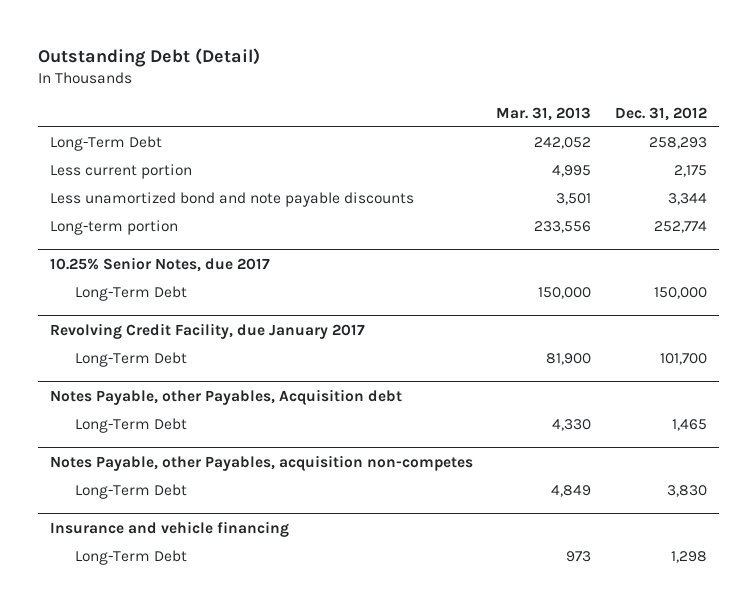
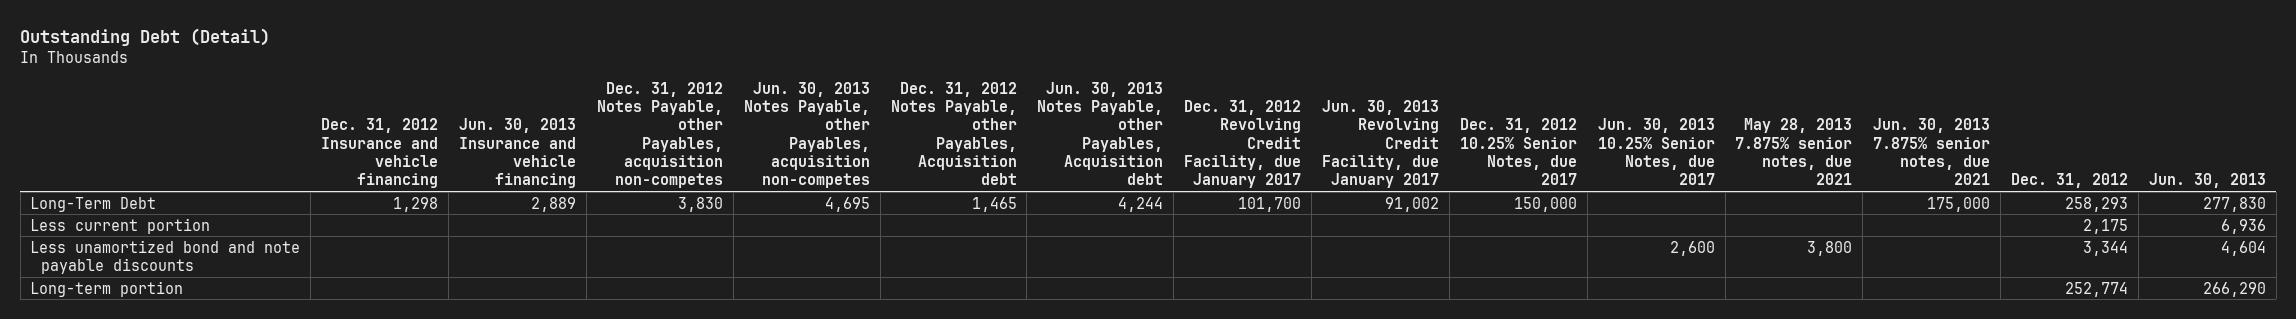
- | Mar. 31, 2013 | Dec. 31, 2012
+ | Dec. 31, 2012 Insurance and vehicle financing | Jun. 30, 2013 Insurance and vehicle financing | Dec. 31, 2012 Notes Payable, other Payables, acquisition non-competes | Jun. 30, 2013 Notes Payable, other Payables, acquisition non-competes | Dec. 31, 2012 Notes Payable, other Payables, Acquisition debt | Jun. 30, 2013 Notes Payable, other Payables, Acquisition debt | Dec. 31, 2012 Revolving Credit Facility, due January 2017 | Jun. 30, 2013 Revolving Credit Facility, due January 2017 | Dec. 31, 2012 10.25% Senior Notes, due 2017 | Jun. 30, 2013 10.25% Senior Notes, due 2017 | May 28, 2013 7.875% senior notes, due 2021 | Jun. 30, 2013 7.875% senior notes, due 2021 | Dec. 31, 2012 | Jun. 30, 2013
- 10.25% Senior Notes, due 2017
- Long-Term Debt | 150,000 | 150,000
- Revolving Credit Facility, due January 2017
- Long-Term Debt | 81,900 | 101,700
- Notes Payable, other Payables, Acquisition debt
- Long-Term Debt | 4,330 | 1,465
- Notes Payable, other Payables, acquisition non-competes
- Long-Term Debt | 4,849 | 3,830
- Insurance and vehicle financing
- Long-Term Debt | 973 | 1,298

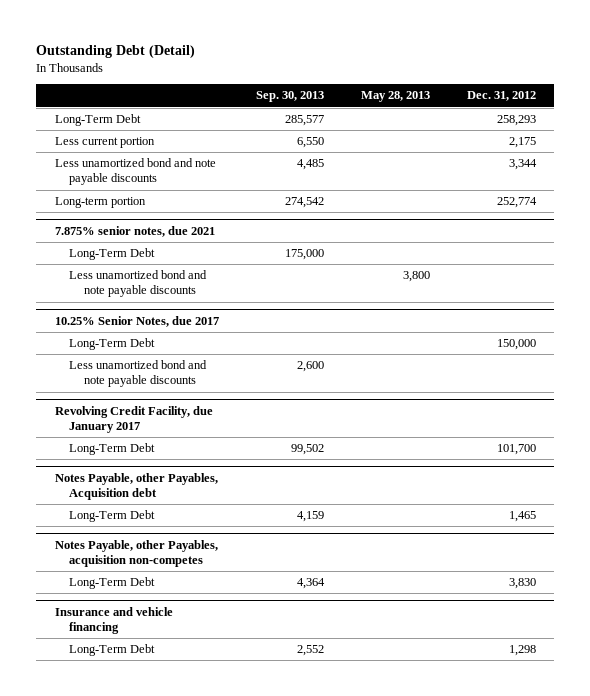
- | Dec. 31, 2012 Insurance and vehicle financing | Jun. 30, 2013 Insurance and vehicle financing | Dec. 31, 2012 Notes Payable, other Payables, acquisition non-competes | Jun. 30, 2013 Notes Payable, other Payables, acquisition non-competes | Dec. 31, 2012 Notes Payable, other Payables, Acquisition debt | Jun. 30, 2013 Notes Payable, other Payables, Acquisition debt | Dec. 31, 2012 Revolving Credit Facility, due January 2017 | Jun. 30, 2013 Revolving Credit Facility, due January 2017 | Dec. 31, 2012 10.25% Senior Notes, due 2017 | Jun. 30, 2013 10.25% Senior Notes, due 2017 | May 28, 2013 7.875% senior notes, due 2021 | Jun. 30, 2013 7.875% senior notes, due 2021 | Dec. 31, 2012 | Jun. 30, 2013
+ | Sep. 30, 2013 | May 28, 2013 | Dec. 31, 2012
+ 7.875% senior notes, due 2021
+ Long-Term Debt | 175,000 | |
+ Less unamortized bond and note payable discounts | | 3,800 |
+ 10.25% Senior Notes, due 2017
+ Long-Term Debt | | | 150,000
+ Less unamortized bond and note payable discounts | 2,600 | |
+ Revolving Credit Facility, due January 2017
+ Long-Term Debt | 99,502 | | 101,700
+ Notes Payable, other Payables, Acquisition debt
+ Long-Term Debt | 4,159 | | 1,465
+ Notes Payable, other Payables, acquisition non-competes
+ Long-Term Debt | 4,364 | | 3,830
+ Insurance and vehicle financing
+ Long-Term Debt | 2,552 | | 1,298

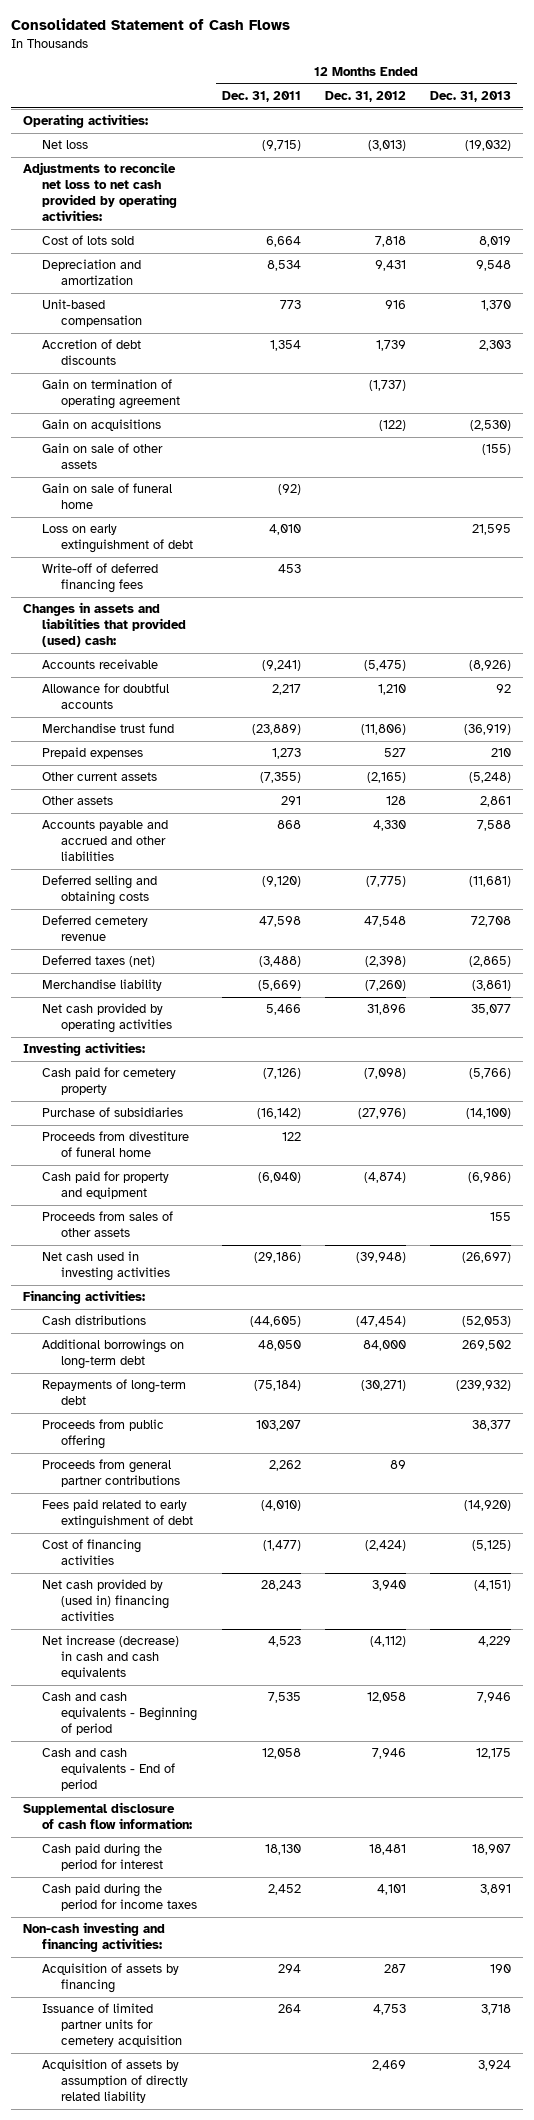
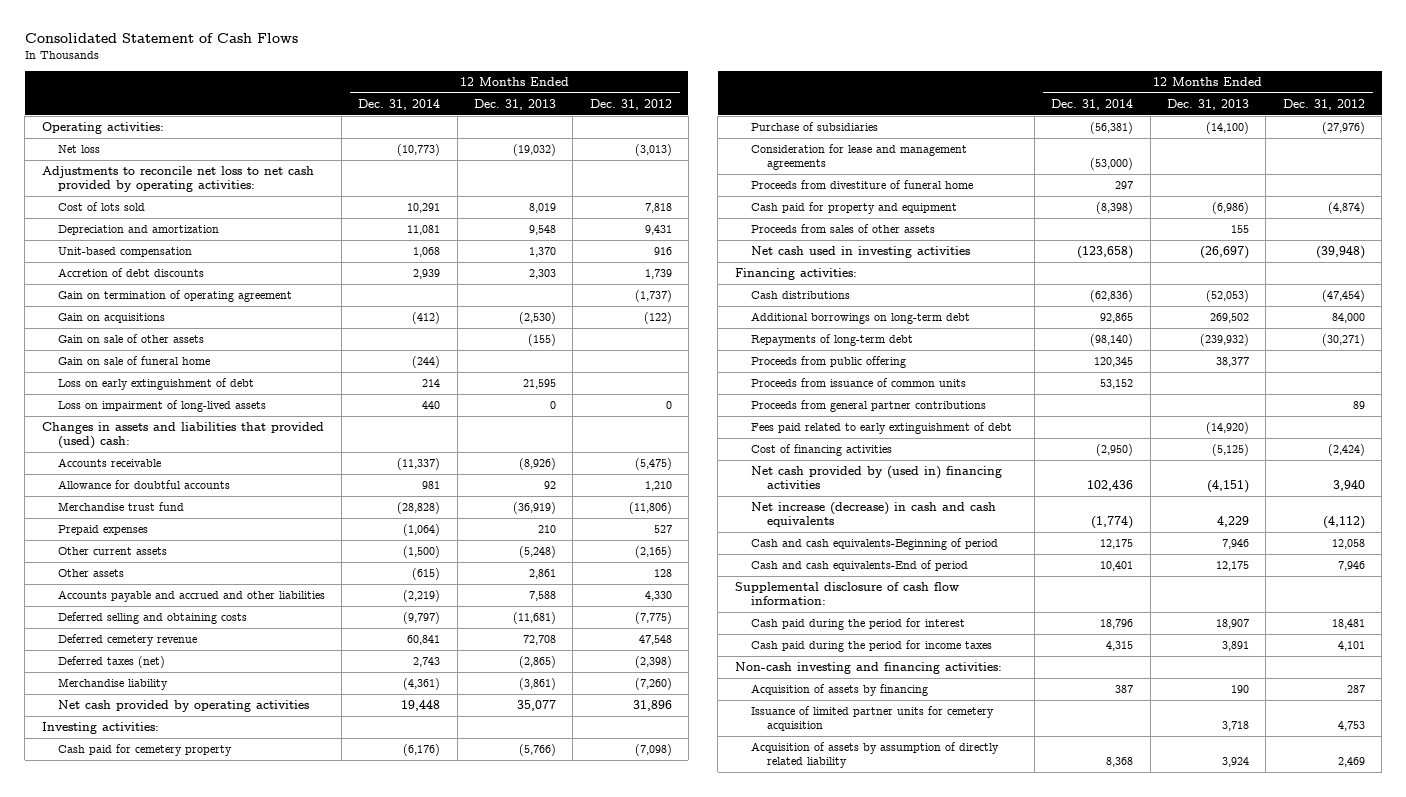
- | 12 Months Ended Dec. 31, 2011 | 12 Months Ended Dec. 31, 2012 | 12 Months Ended Dec. 31, 2013
+ | 12 Months Ended Dec. 31, 2014 | 12 Months Ended Dec. 31, 2013 | 12 Months Ended Dec. 31, 2012
- Write-off of deferred financing fees | 453 | |
+ Loss on impairment of long-lived assets | 440 | 0 | 0
+ Consideration for lease and management agreements | (53,000) | |
+ Proceeds from issuance of common units | 53,152 | |
- Cash and cash equivalents - Beginning of period | 7,535 | 12,058 | 7,946
- Cash and cash equivalents - End of period | 12,058 | 7,946 | 12,175
+ Cash and cash equivalents-Beginning of period | 12,175 | 7,946 | 12,058
+ Cash and cash equivalents-End of period | 10,401 | 12,175 | 7,946

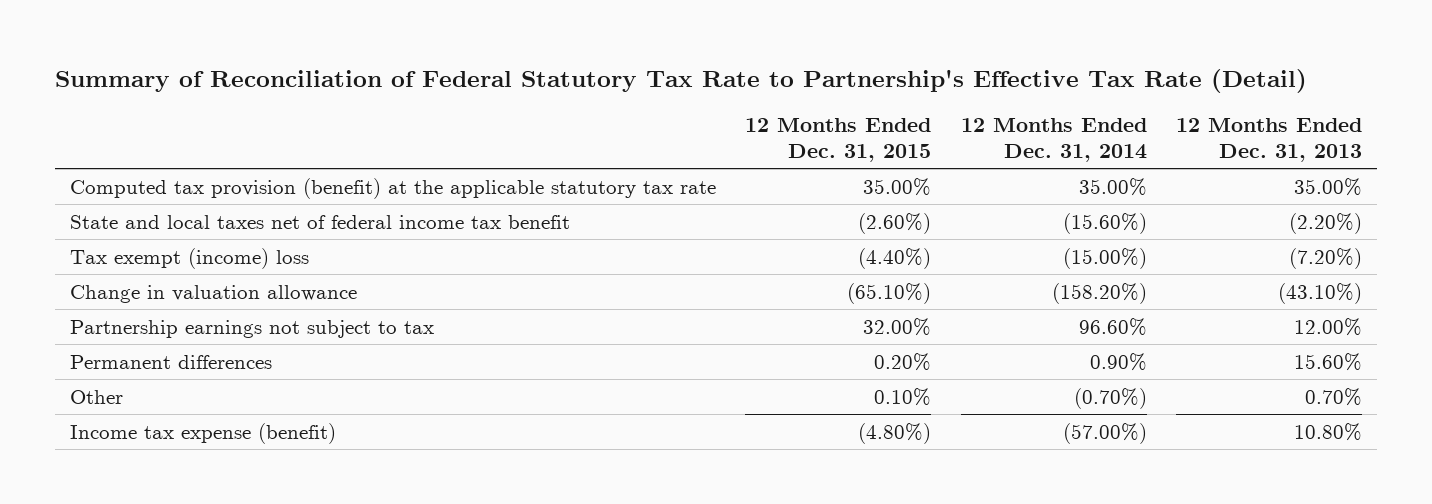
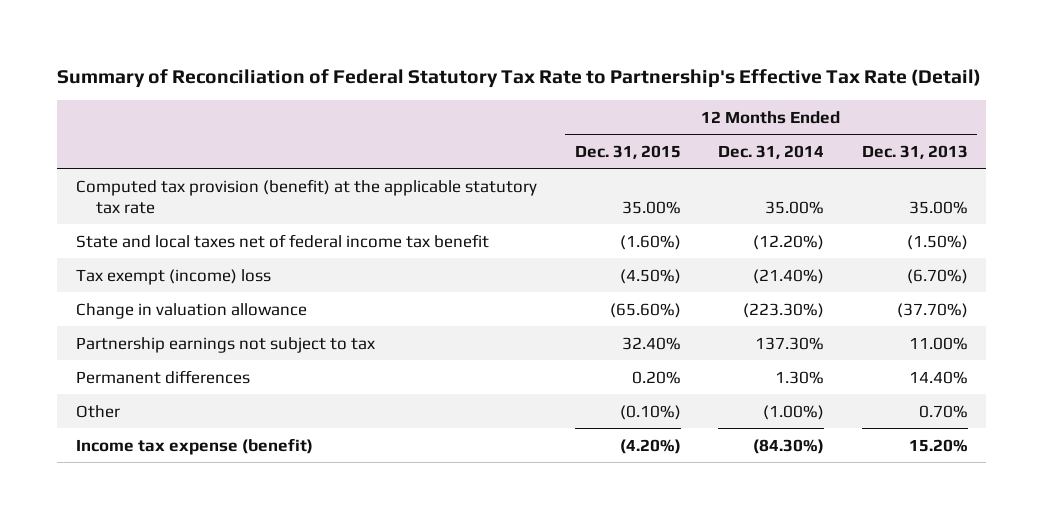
- State and local taxes net of federal income tax benefit | (2.60%) | (15.60%) | (2.20%)
- Tax exempt (income) loss | (4.40%) | (15.00%) | (7.20%)
- Change in valuation allowance | (65.10%) | (158.20%) | (43.10%)
- Partnership earnings not subject to tax | 32.00% | 96.60% | 12.00%
- Permanent differences | 0.20% | 0.90% | 15.60%
- Other | 0.10% | (0.70%) | 0.70%
- Income tax expense (benefit) | (4.80%) | (57.00%) | 10.80%
+ State and local taxes net of federal income tax benefit | (1.60%) | (12.20%) | (1.50%)
+ Tax exempt (income) loss | (4.50%) | (21.40%) | (6.70%)
+ Change in valuation allowance | (65.60%) | (223.30%) | (37.70%)
+ Partnership earnings not subject to tax | 32.40% | 137.30% | 11.00%
+ Permanent differences | 0.20% | 1.30% | 14.40%
+ Other | (0.10%) | (1.00%) | 0.70%
+ Income tax expense (benefit) | (4.20%) | (84.30%) | 15.20%

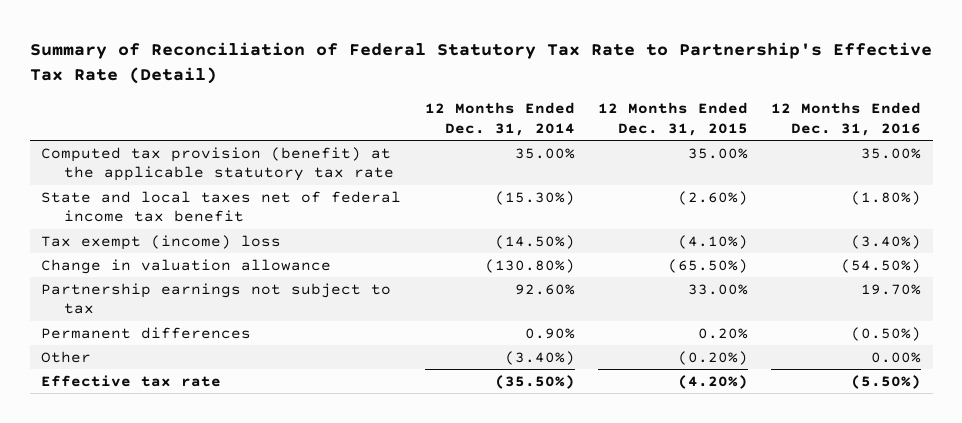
- | 12 Months Ended Dec. 31, 2015 | 12 Months Ended Dec. 31, 2014 | 12 Months Ended Dec. 31, 2013
+ | 12 Months Ended Dec. 31, 2014 | 12 Months Ended Dec. 31, 2015 | 12 Months Ended Dec. 31, 2016
- State and local taxes net of federal income tax benefit | (1.60%) | (12.20%) | (1.50%)
- Tax exempt (income) loss | (4.50%) | (21.40%) | (6.70%)
- Change in valuation allowance | (65.60%) | (223.30%) | (37.70%)
- Partnership earnings not subject to tax | 32.40% | 137.30% | 11.00%
- Permanent differences | 0.20% | 1.30% | 14.40%
- Other | (0.10%) | (1.00%) | 0.70%
- Income tax expense (benefit) | (4.20%) | (84.30%) | 15.20%
+ State and local taxes net of federal income tax benefit | (15.30%) | (2.60%) | (1.80%)
+ Tax exempt (income) loss | (14.50%) | (4.10%) | (3.40%)
+ Change in valuation allowance | (130.80%) | (65.50%) | (54.50%)
+ Partnership earnings not subject to tax | 92.60% | 33.00% | 19.70%
+ Permanent differences | 0.90% | 0.20% | (0.50%)
+ Other | (3.40%) | (0.20%) | 0.00%
+ Effective tax rate | (35.50%) | (4.20%) | (5.50%)

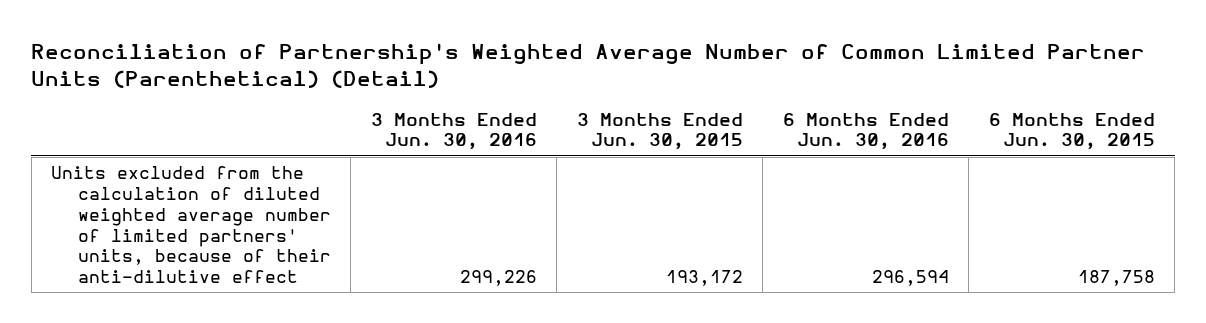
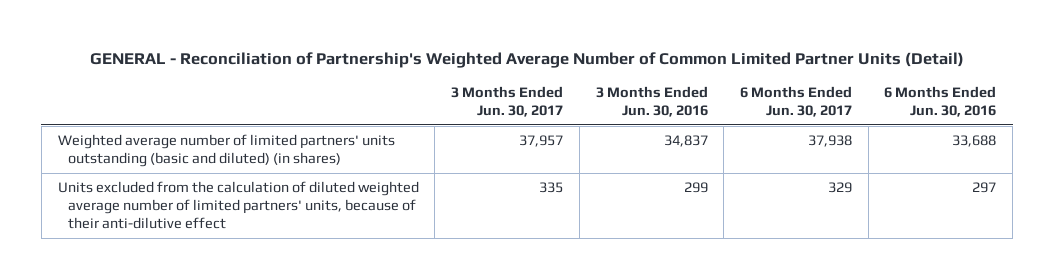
- Reconciliation of Partnership's Weighted Average Number of Common Limited Partner Units (Parenthetical) (Detail)
+ GENERAL - Reconciliation of Partnership's Weighted Average Number of Common Limited Partner Units (Detail)
- | 3 Months Ended Jun. 30, 2016 | 3 Months Ended Jun. 30, 2015 | 6 Months Ended Jun. 30, 2016 | 6 Months Ended Jun. 30, 2015
+ | 3 Months Ended Jun. 30, 2017 | 3 Months Ended Jun. 30, 2016 | 6 Months Ended Jun. 30, 2017 | 6 Months Ended Jun. 30, 2016
- Units excluded from the calculation of diluted weighted average number of limited partners' units, because of their anti-dilutive effect | 299,226 | 193,172 | 296,594 | 187,758
+ Weighted average number of limited partners' units outstanding (basic and diluted) (in shares) | 37,957 | 34,837 | 37,938 | 33,688
+ Units excluded from the calculation of diluted weighted average number of limited partners' units, because of their anti-dilutive effect | 335 | 299 | 329 | 297

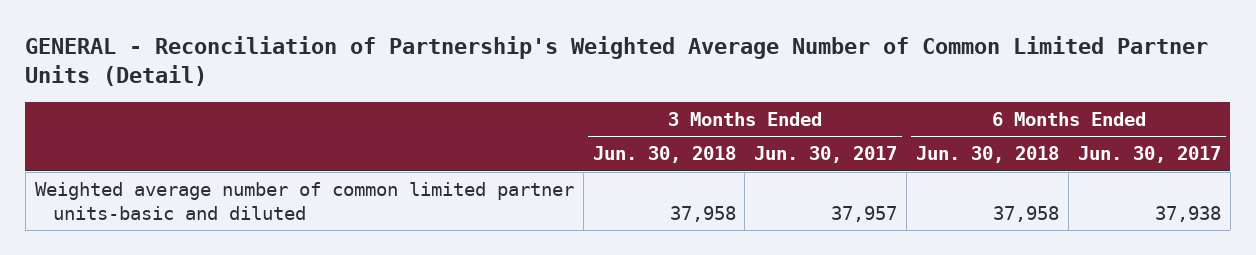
- | 3 Months Ended Jun. 30, 2017 | 3 Months Ended Jun. 30, 2016 | 6 Months Ended Jun. 30, 2017 | 6 Months Ended Jun. 30, 2016
+ | 3 Months Ended Jun. 30, 2018 | 3 Months Ended Jun. 30, 2017 | 6 Months Ended Jun. 30, 2018 | 6 Months Ended Jun. 30, 2017
- Weighted average number of limited partners' units outstanding (basic and diluted) (in shares) | 37,957 | 34,837 | 37,938 | 33,688
- Units excluded from the calculation of diluted weighted average number of limited partners' units, because of their anti-dilutive effect | 335 | 299 | 329 | 297
+ Weighted average number of common limited partner units-basic and diluted | 37,958 | 37,957 | 37,958 | 37,938

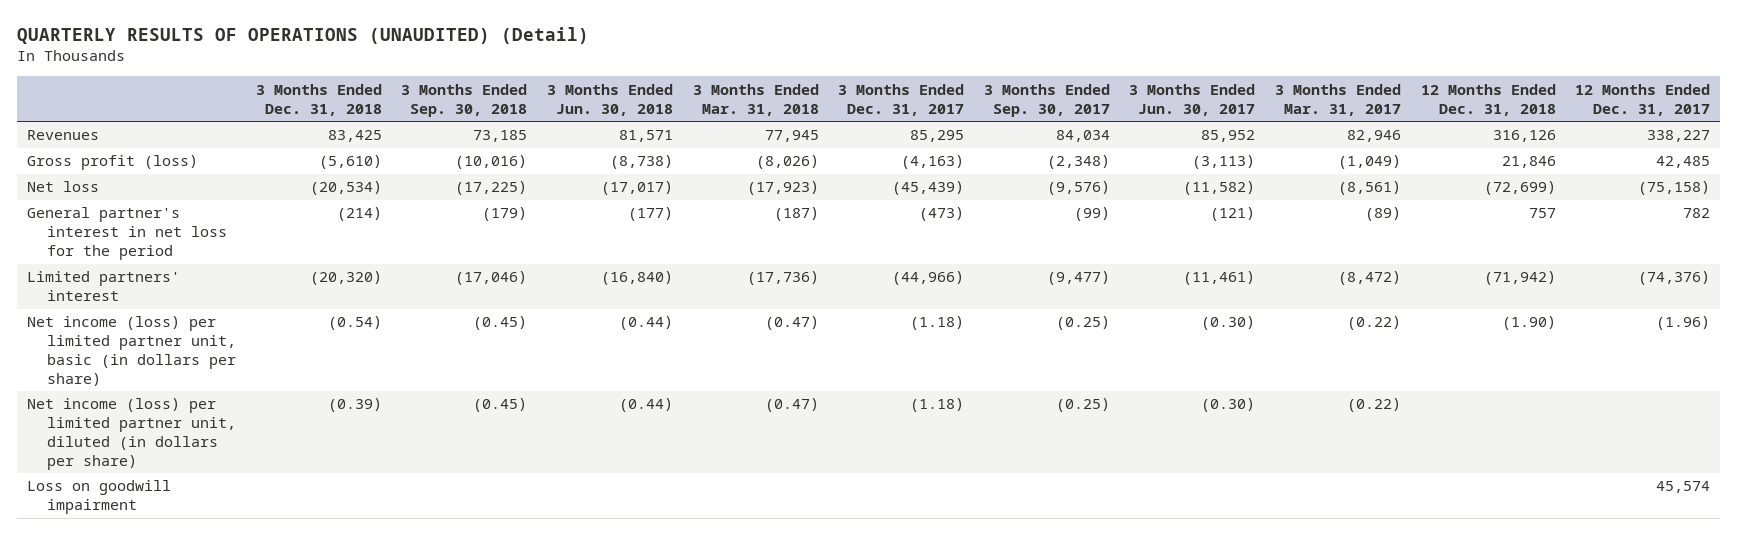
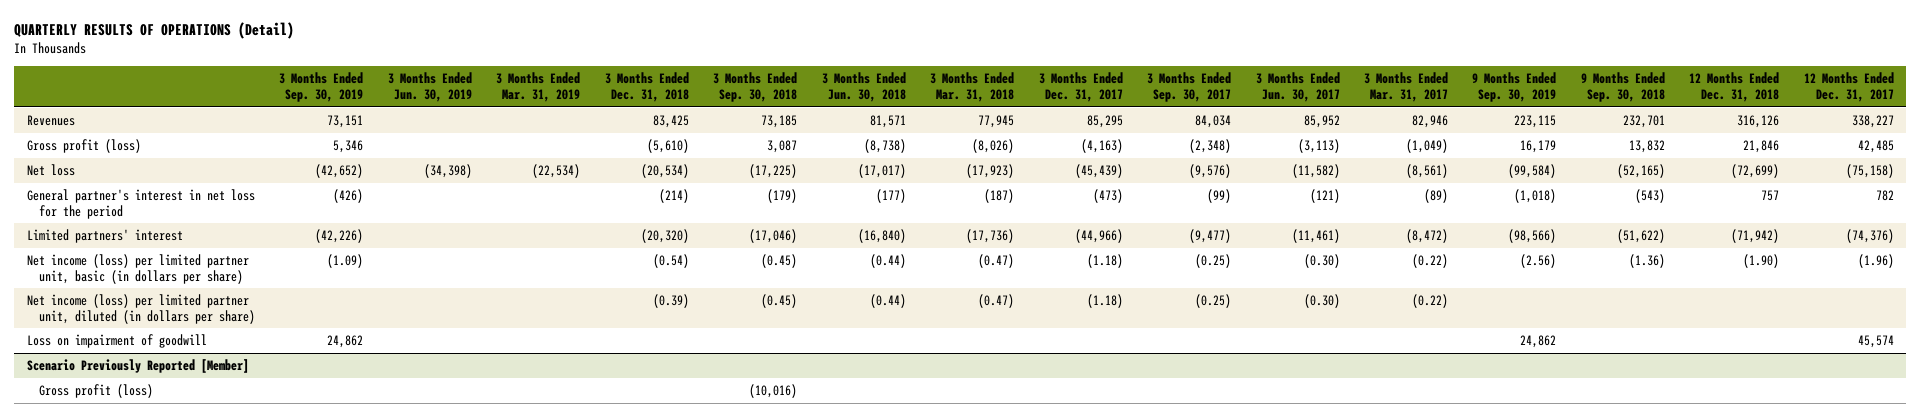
- QUARTERLY RESULTS OF OPERATIONS (UNAUDITED) (Detail)
+ QUARTERLY RESULTS OF OPERATIONS (Detail)
- | 3 Months Ended Dec. 31, 2018 | 3 Months Ended Sep. 30, 2018 | 3 Months Ended Jun. 30, 2018 | 3 Months Ended Mar. 31, 2018 | 3 Months Ended Dec. 31, 2017 | 3 Months Ended Sep. 30, 2017 | 3 Months Ended Jun. 30, 2017 | 3 Months Ended Mar. 31, 2017 | 12 Months Ended Dec. 31, 2018 | 12 Months Ended Dec. 31, 2017
+ | 3 Months Ended Sep. 30, 2019 | 3 Months Ended Jun. 30, 2019 | 3 Months Ended Mar. 31, 2019 | 3 Months Ended Dec. 31, 2018 | 3 Months Ended Sep. 30, 2018 | 3 Months Ended Jun. 30, 2018 | 3 Months Ended Mar. 31, 2018 | 3 Months Ended Dec. 31, 2017 | 3 Months Ended Sep. 30, 2017 | 3 Months Ended Jun. 30, 2017 | 3 Months Ended Mar. 31, 2017 | 9 Months Ended Sep. 30, 2019 | 9 Months Ended Sep. 30, 2018 | 12 Months Ended Dec. 31, 2018 | 12 Months Ended Dec. 31, 2017
- Gross profit (loss) | (5,610) | (10,016) | (8,738) | (8,026) | (4,163) | (2,348) | (3,113) | (1,049) | 21,846 | 42,485
+ Gross profit (loss) | 5,346 | | | (5,610) | 3,087 | (8,738) | (8,026) | (4,163) | (2,348) | (3,113) | (1,049) | 16,179 | 13,832 | 21,846 | 42,485
- Loss on goodwill impairment | | | | | | | | | | 45,574
+ Loss on impairment of goodwill | 24,862 | | | | | | | | | | | 24,862 | | | 45,574
+ Scenario Previously Reported [Member]
+ Gross profit (loss) | | | | | (10,016) | | | | | | | | | |

